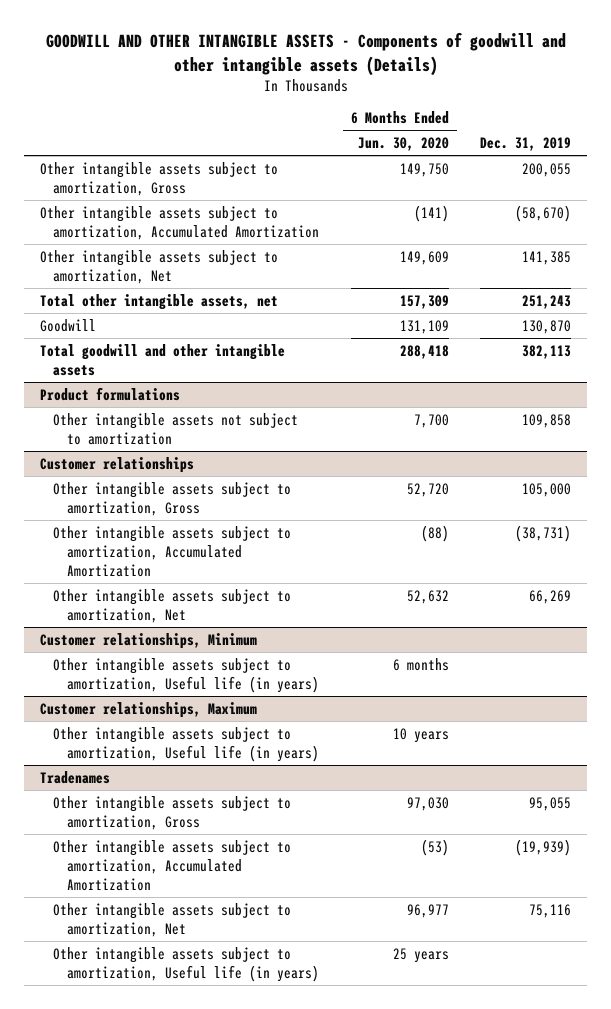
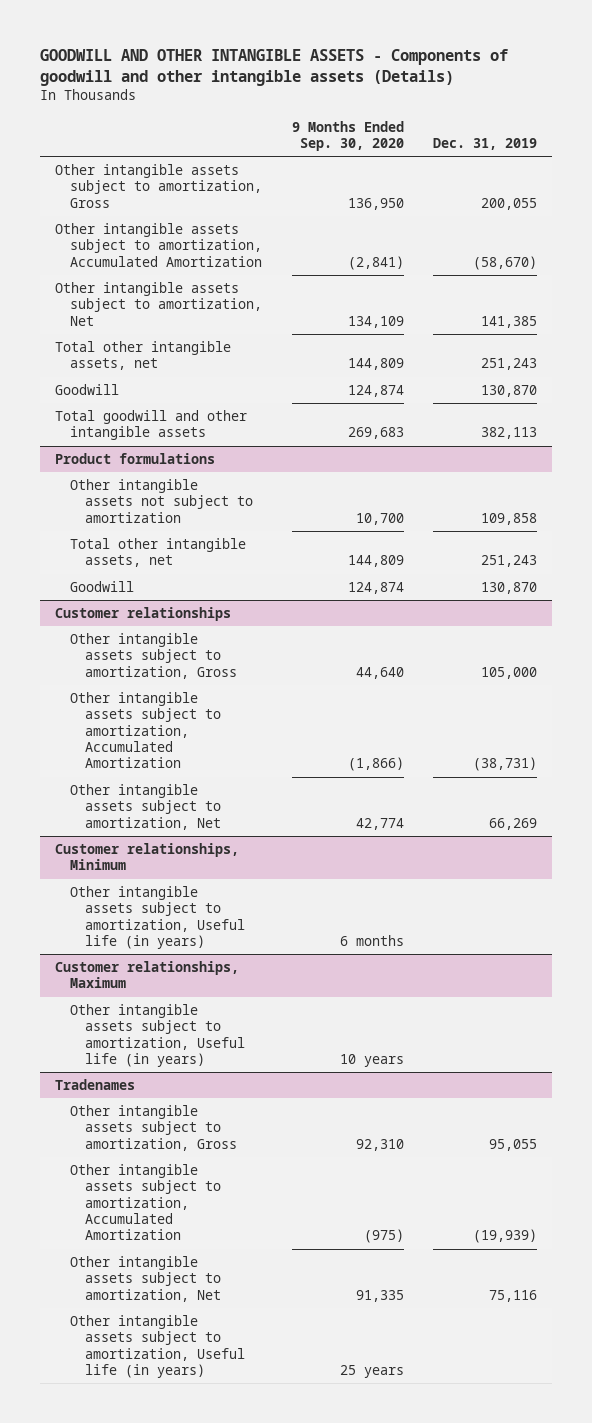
- | 6 Months Ended Jun. 30, 2020 | Dec. 31, 2019
+ | 9 Months Ended Sep. 30, 2020 | Dec. 31, 2019
@ Product formulations
+ Total other intangible assets, net | 144,809 | 251,243
+ Goodwill | 124,874 | 130,870

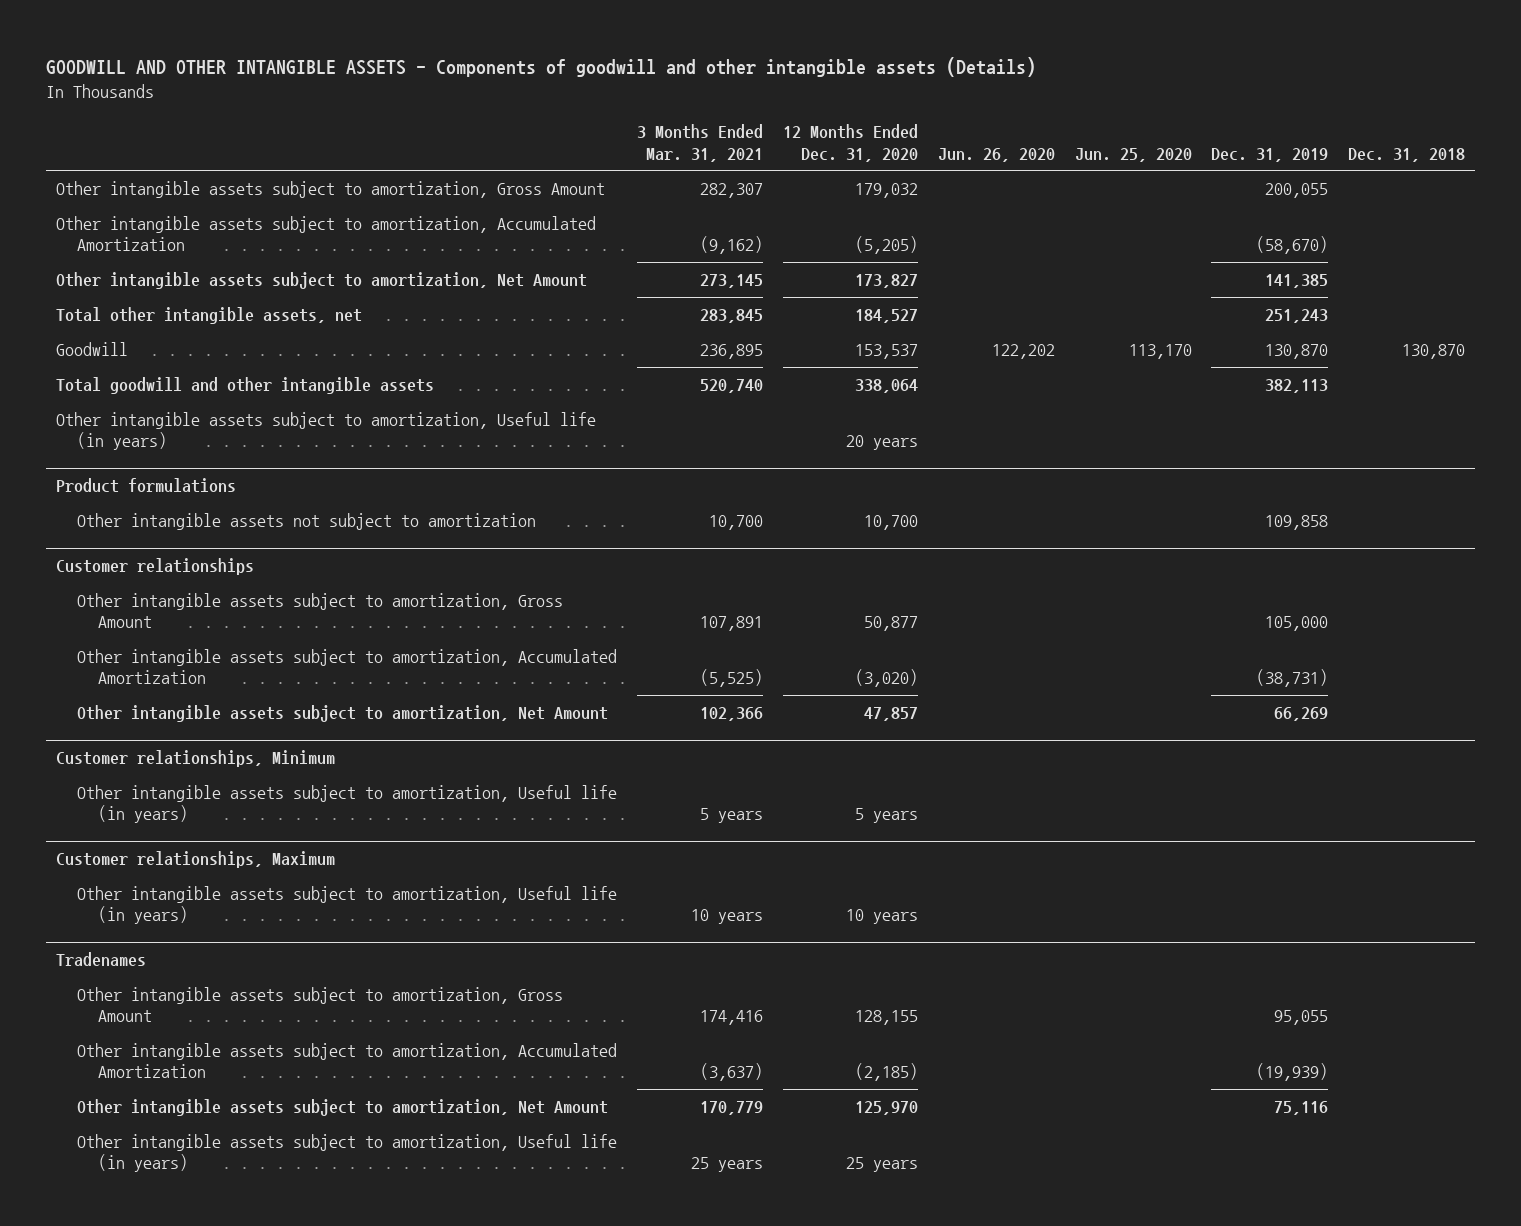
- | 9 Months Ended Sep. 30, 2020 | Dec. 31, 2019
+ | 3 Months Ended Mar. 31, 2021 | 12 Months Ended Dec. 31, 2020 | Jun. 26, 2020 | Jun. 25, 2020 | Dec. 31, 2019 | Dec. 31, 2018
- Other intangible assets subject to amortization, Gross | 136,950 | 200,055
+ Other intangible assets subject to amortization, Gross Amount | 282,307 | 179,032 | | | 200,055 |
- Other intangible assets subject to amortization, Net | 134,109 | 141,385
+ Other intangible assets subject to amortization, Net Amount | 273,145 | 173,827 | | | 141,385 |
+ Other intangible assets subject to amortization, Useful life (in years) | | 20 years | | | |
@ Product formulations
- Total other intangible assets, net | 144,809 | 251,243
- Goodwill | 124,874 | 130,870
@ Customer relationships
- Other intangible assets subject to amortization, Gross | 44,640 | 105,000
+ Other intangible assets subject to amortization, Gross Amount | 107,891 | 50,877 | | | 105,000 |
- Other intangible assets subject to amortization, Net | 42,774 | 66,269
+ Other intangible assets subject to amortization, Net Amount | 102,366 | 47,857 | | | 66,269 |
@ Tradenames
- Other intangible assets subject to amortization, Gross | 92,310 | 95,055
+ Other intangible assets subject to amortization, Gross Amount | 174,416 | 128,155 | | | 95,055 |
- Other intangible assets subject to amortization, Net | 91,335 | 75,116
+ Other intangible assets subject to amortization, Net Amount | 170,779 | 125,970 | | | 75,116 |

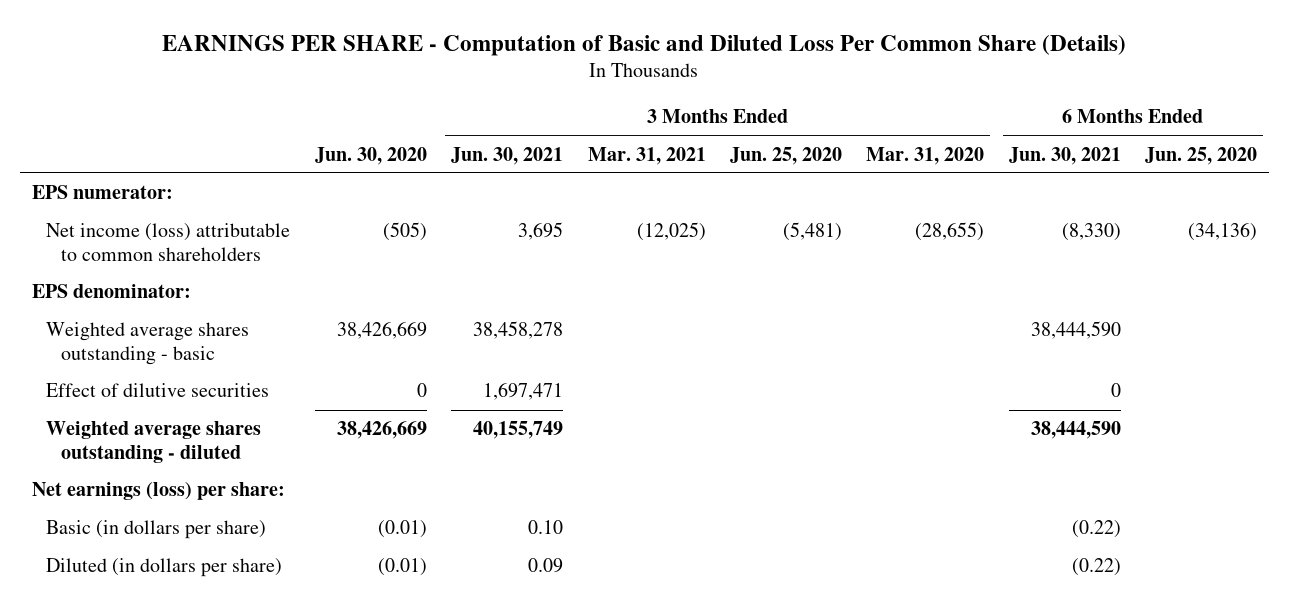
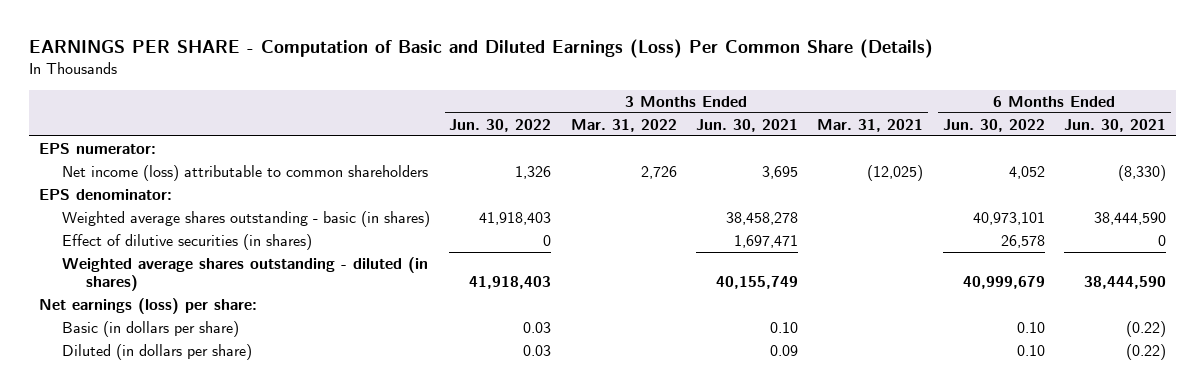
- EARNINGS PER SHARE - Computation of Basic and Diluted Loss Per Common Share (Details)
+ EARNINGS PER SHARE - Computation of Basic and Diluted Earnings (Loss) Per Common Share (Details)
- | Jun. 30, 2020 | 3 Months Ended Jun. 30, 2021 | 3 Months Ended Mar. 31, 2021 | 3 Months Ended Jun. 25, 2020 | 3 Months Ended Mar. 31, 2020 | 6 Months Ended Jun. 30, 2021 | 6 Months Ended Jun. 25, 2020
+ | 3 Months Ended Jun. 30, 2022 | 3 Months Ended Mar. 31, 2022 | 3 Months Ended Jun. 30, 2021 | 3 Months Ended Mar. 31, 2021 | 6 Months Ended Jun. 30, 2022 | 6 Months Ended Jun. 30, 2021
- Weighted average shares outstanding - basic | 38,426,669 | 38,458,278 | | | | 38,444,590 |
- Effect of dilutive securities | 0 | 1,697,471 | | | | 0 |
- Weighted average shares outstanding - diluted | 38,426,669 | 40,155,749 | | | | 38,444,590 |
+ Weighted average shares outstanding - basic (in shares) | 41,918,403 | | 38,458,278 | | 40,973,101 | 38,444,590
+ Effect of dilutive securities (in shares) | 0 | | 1,697,471 | | 26,578 | 0
+ Weighted average shares outstanding - diluted (in shares) | 41,918,403 | | 40,155,749 | | 40,999,679 | 38,444,590

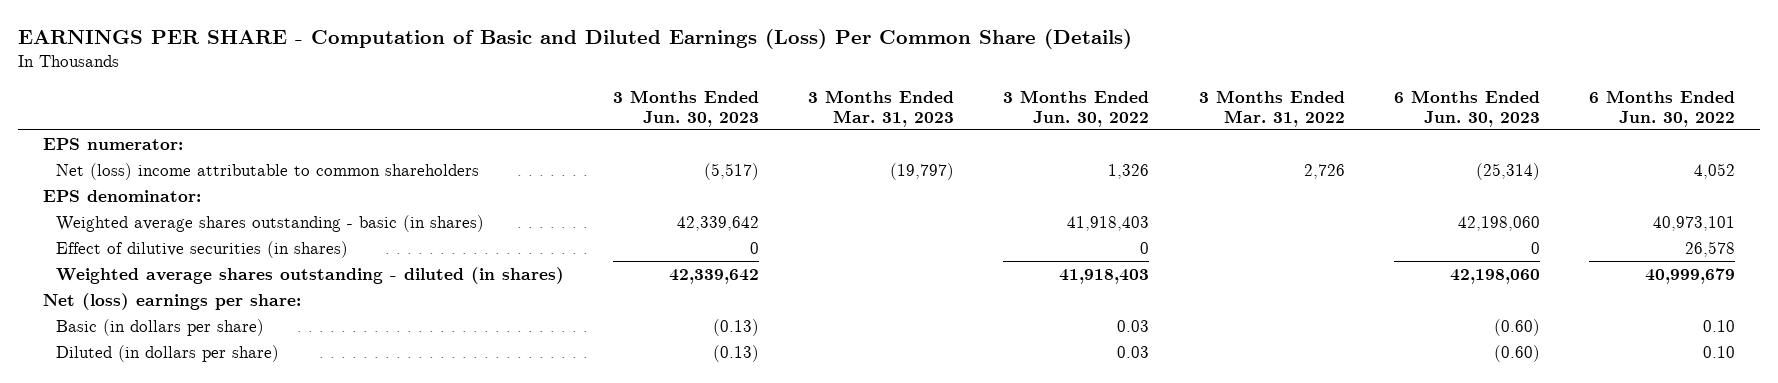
- | 3 Months Ended Jun. 30, 2022 | 3 Months Ended Mar. 31, 2022 | 3 Months Ended Jun. 30, 2021 | 3 Months Ended Mar. 31, 2021 | 6 Months Ended Jun. 30, 2022 | 6 Months Ended Jun. 30, 2021
+ | 3 Months Ended Jun. 30, 2023 | 3 Months Ended Mar. 31, 2023 | 3 Months Ended Jun. 30, 2022 | 3 Months Ended Mar. 31, 2022 | 6 Months Ended Jun. 30, 2023 | 6 Months Ended Jun. 30, 2022
- Net income (loss) attributable to common shareholders | 1,326 | 2,726 | 3,695 | (12,025) | 4,052 | (8,330)
+ Net (loss) income attributable to common shareholders | (5,517) | (19,797) | 1,326 | 2,726 | (25,314) | 4,052
- Net earnings (loss) per share:
+ Net (loss) earnings per share:

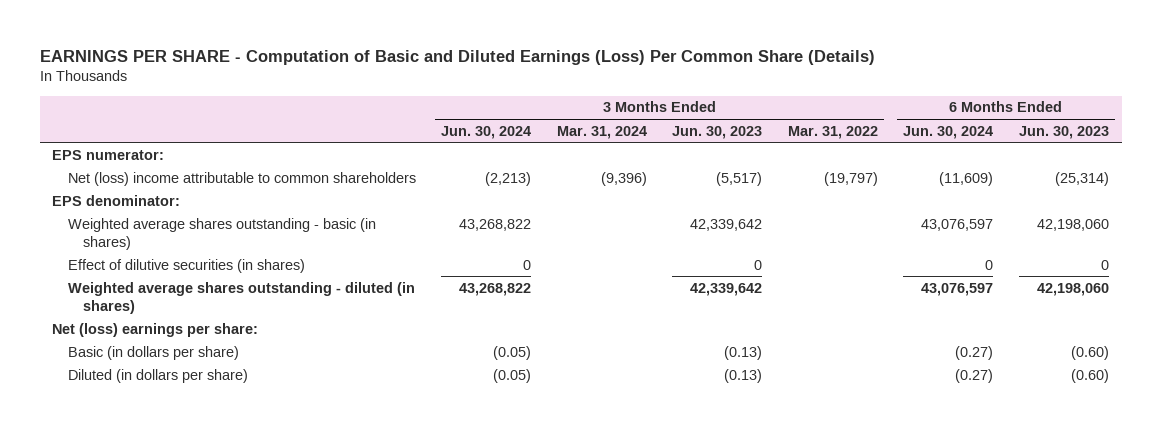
- | 3 Months Ended Jun. 30, 2023 | 3 Months Ended Mar. 31, 2023 | 3 Months Ended Jun. 30, 2022 | 3 Months Ended Mar. 31, 2022 | 6 Months Ended Jun. 30, 2023 | 6 Months Ended Jun. 30, 2022
+ | 3 Months Ended Jun. 30, 2024 | 3 Months Ended Mar. 31, 2024 | 3 Months Ended Jun. 30, 2023 | 3 Months Ended Mar. 31, 2022 | 6 Months Ended Jun. 30, 2024 | 6 Months Ended Jun. 30, 2023
- Net (loss) income attributable to common shareholders | (5,517) | (19,797) | 1,326 | 2,726 | (25,314) | 4,052
+ Net (loss) income attributable to common shareholders | (2,213) | (9,396) | (5,517) | (19,797) | (11,609) | (25,314)

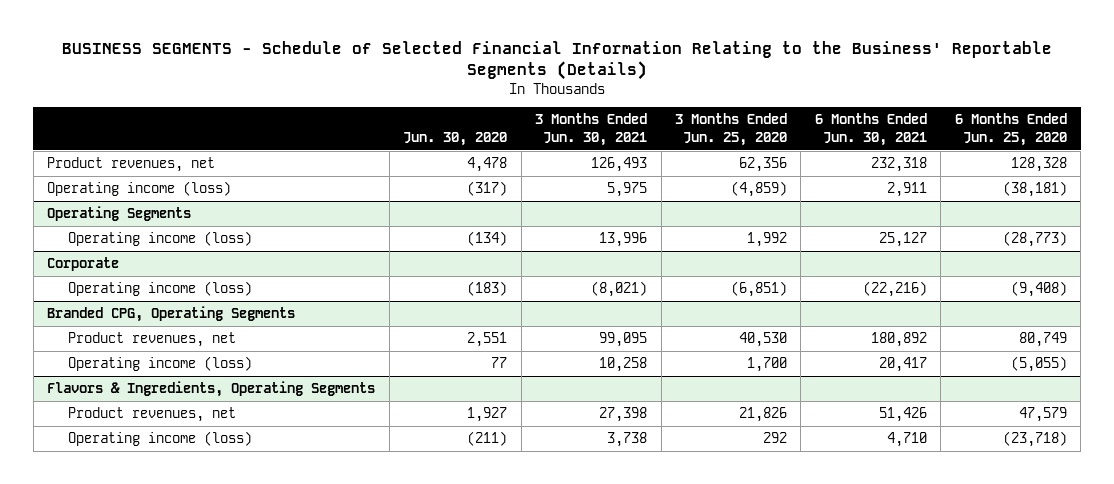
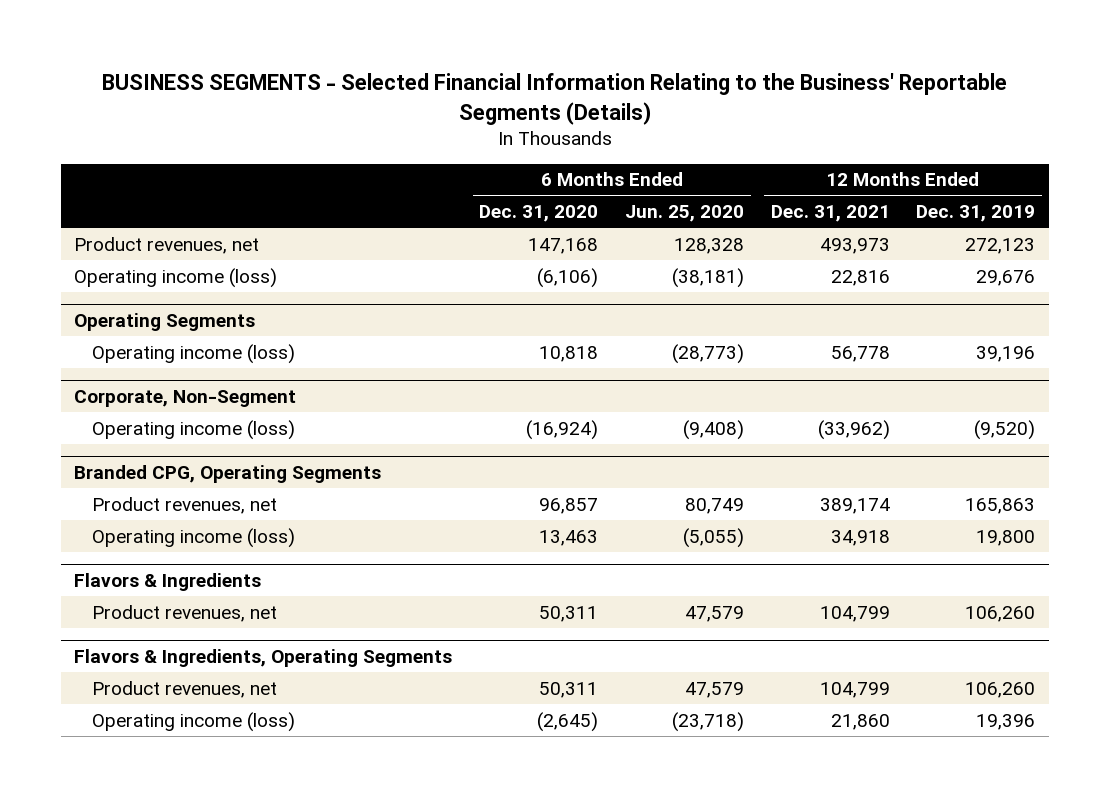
- BUSINESS SEGMENTS - Schedule of Selected Financial Information Relating to the Business' Reportable Segments (Details)
+ BUSINESS SEGMENTS - Selected Financial Information Relating to the Business' Reportable Segments (Details)
- | Jun. 30, 2020 | 3 Months Ended Jun. 30, 2021 | 3 Months Ended Jun. 25, 2020 | 6 Months Ended Jun. 30, 2021 | 6 Months Ended Jun. 25, 2020
+ | 6 Months Ended Dec. 31, 2020 | 6 Months Ended Jun. 25, 2020 | 12 Months Ended Dec. 31, 2021 | 12 Months Ended Dec. 31, 2019
- Corporate
+ Corporate, Non-Segment
+ Flavors & Ingredients
+ Product revenues, net | 50,311 | 47,579 | 104,799 | 106,260

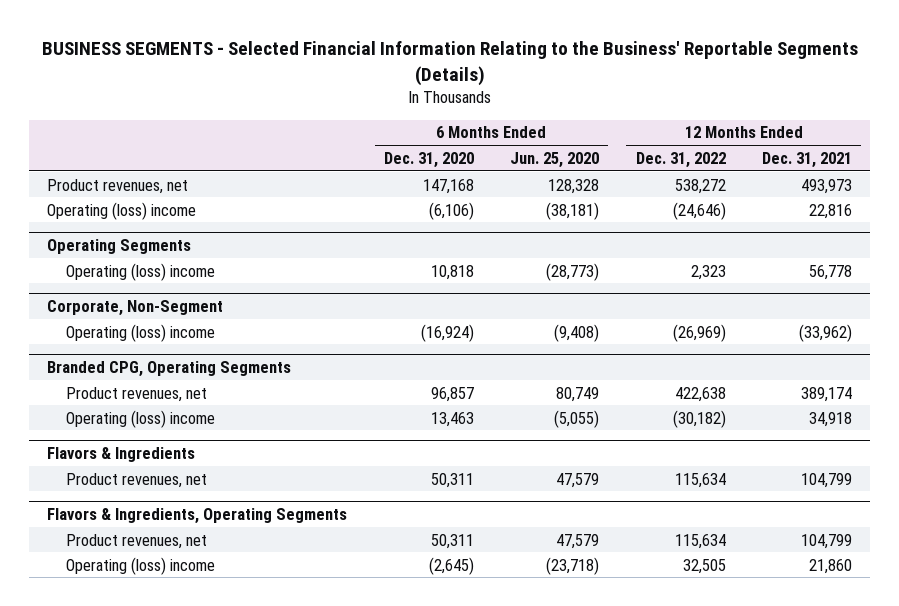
- | 6 Months Ended Dec. 31, 2020 | 6 Months Ended Jun. 25, 2020 | 12 Months Ended Dec. 31, 2021 | 12 Months Ended Dec. 31, 2019
+ | 6 Months Ended Dec. 31, 2020 | 6 Months Ended Jun. 25, 2020 | 12 Months Ended Dec. 31, 2022 | 12 Months Ended Dec. 31, 2021
- Operating income (loss) | (6,106) | (38,181) | 22,816 | 29,676
+ Operating (loss) income | (6,106) | (38,181) | (24,646) | 22,816
@ Operating Segments
- Operating income (loss) | 10,818 | (28,773) | 56,778 | 39,196
+ Operating (loss) income | 10,818 | (28,773) | 2,323 | 56,778
@ Corporate, Non-Segment
- Operating income (loss) | (16,924) | (9,408) | (33,962) | (9,520)
+ Operating (loss) income | (16,924) | (9,408) | (26,969) | (33,962)
@ Branded CPG, Operating Segments
- Operating income (loss) | 13,463 | (5,055) | 34,918 | 19,800
+ Operating (loss) income | 13,463 | (5,055) | (30,182) | 34,918
@ Flavors & Ingredients, Operating Segments
- Operating income (loss) | (2,645) | (23,718) | 21,860 | 19,396
+ Operating (loss) income | (2,645) | (23,718) | 32,505 | 21,860

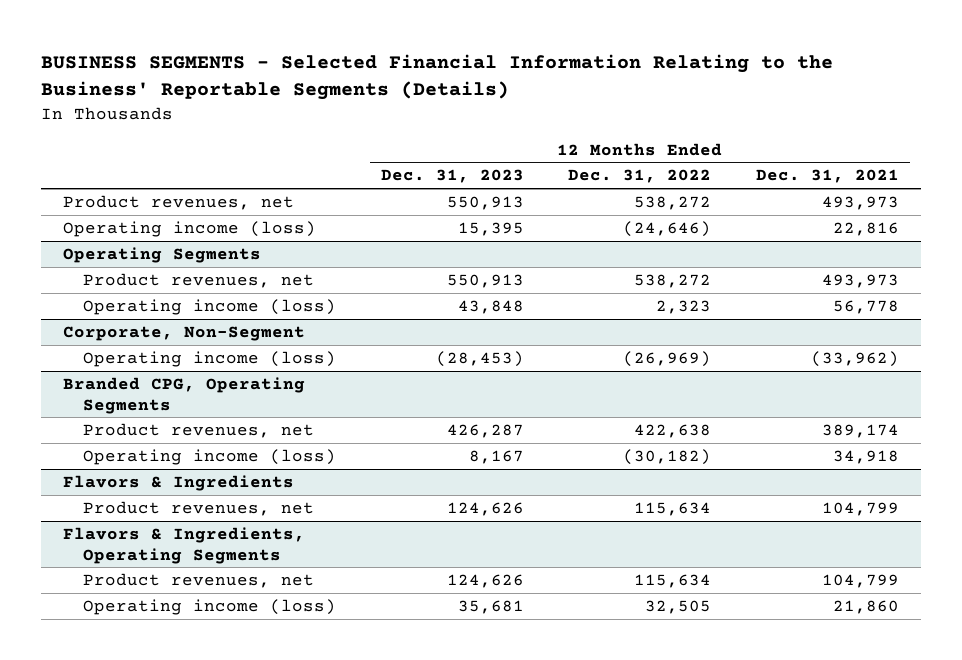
- | 6 Months Ended Dec. 31, 2020 | 6 Months Ended Jun. 25, 2020 | 12 Months Ended Dec. 31, 2022 | 12 Months Ended Dec. 31, 2021
+ | 12 Months Ended Dec. 31, 2023 | 12 Months Ended Dec. 31, 2022 | 12 Months Ended Dec. 31, 2021
- Operating (loss) income | (6,106) | (38,181) | (24,646) | 22,816
+ Operating income (loss) | 15,395 | (24,646) | 22,816
@ Operating Segments
- Operating (loss) income | 10,818 | (28,773) | 2,323 | 56,778
+ Product revenues, net | 550,913 | 538,272 | 493,973
+ Operating income (loss) | 43,848 | 2,323 | 56,778
@ Corporate, Non-Segment
- Operating (loss) income | (16,924) | (9,408) | (26,969) | (33,962)
+ Operating income (loss) | (28,453) | (26,969) | (33,962)
@ Branded CPG, Operating Segments
- Operating (loss) income | 13,463 | (5,055) | (30,182) | 34,918
+ Operating income (loss) | 8,167 | (30,182) | 34,918
@ Flavors & Ingredients, Operating Segments
- Operating (loss) income | (2,645) | (23,718) | 32,505 | 21,860
+ Operating income (loss) | 35,681 | 32,505 | 21,860

